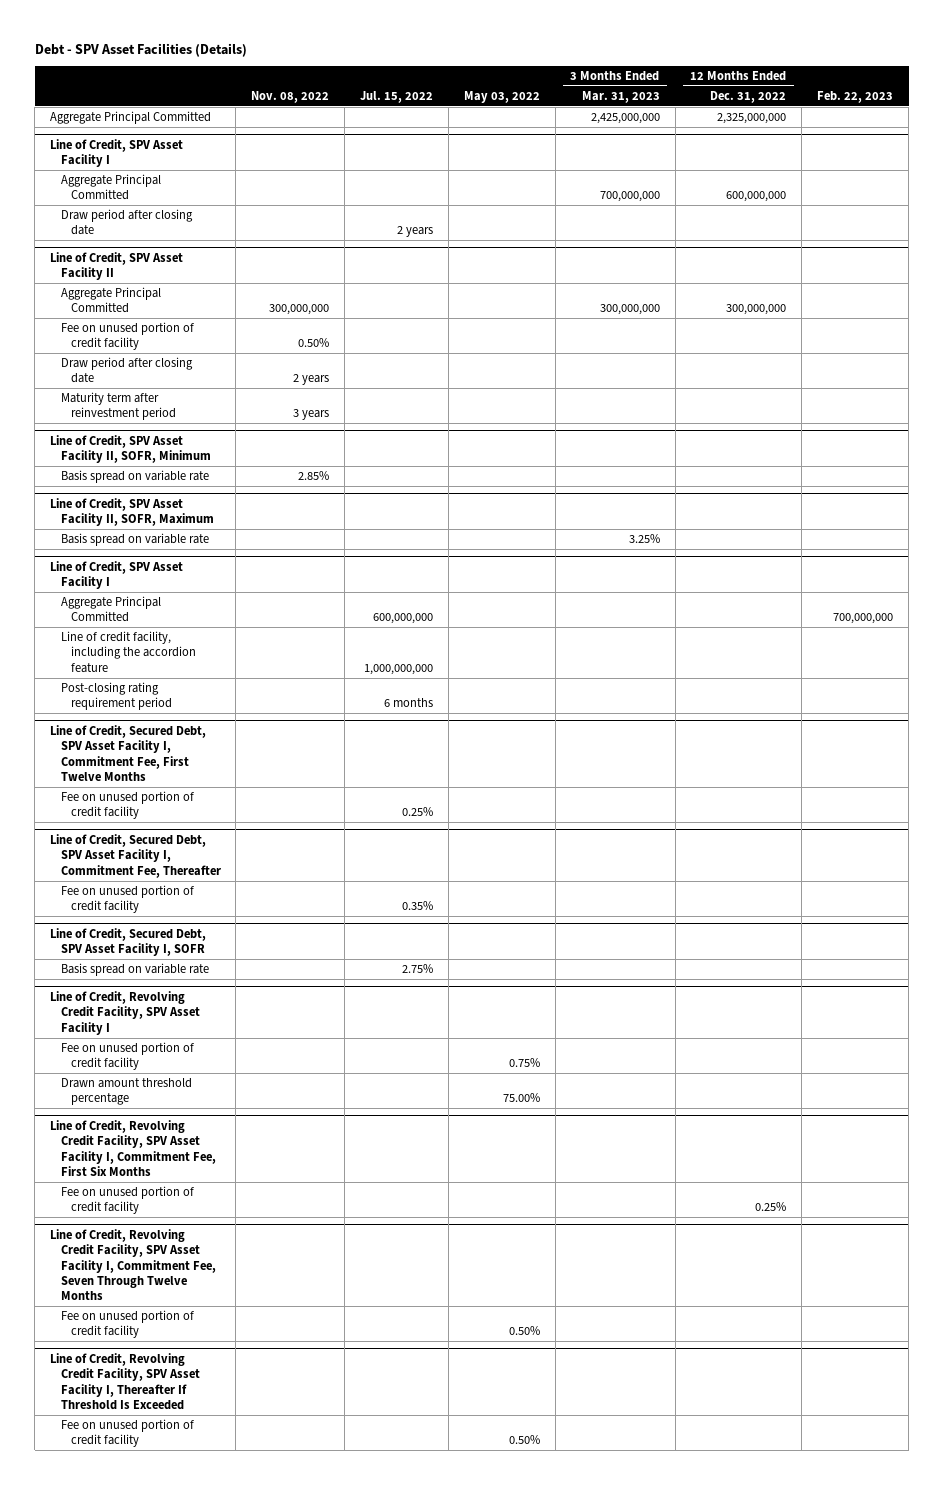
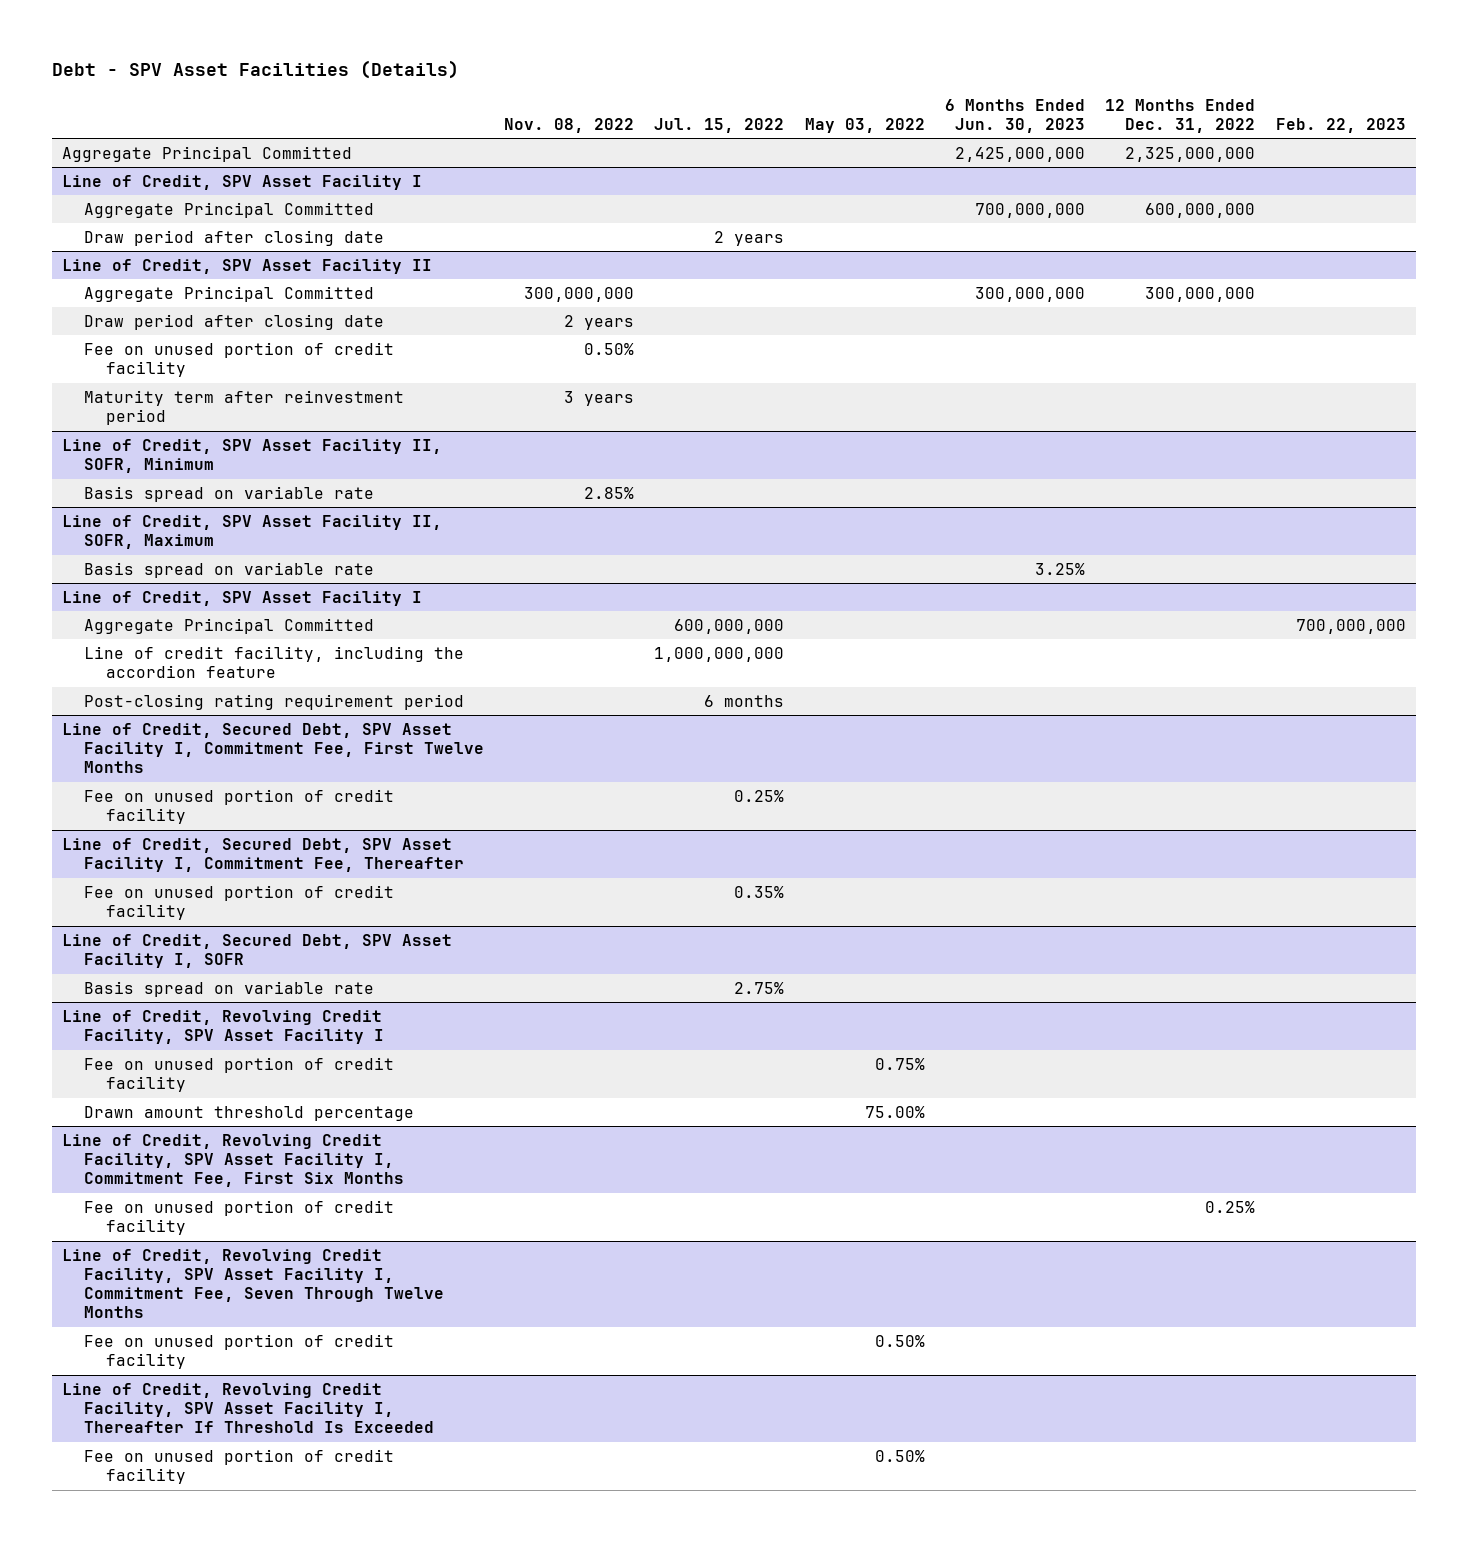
- | Nov. 08, 2022 | Jul. 15, 2022 | May 03, 2022 | 3 Months Ended Mar. 31, 2023 | 12 Months Ended Dec. 31, 2022 | Feb. 22, 2023
+ | Nov. 08, 2022 | Jul. 15, 2022 | May 03, 2022 | 6 Months Ended Jun. 30, 2023 | 12 Months Ended Dec. 31, 2022 | Feb. 22, 2023
@ Line of Credit, SPV Asset Facility II
moved down: Fee on unused portion of credit facility | 0.50% | | | | |

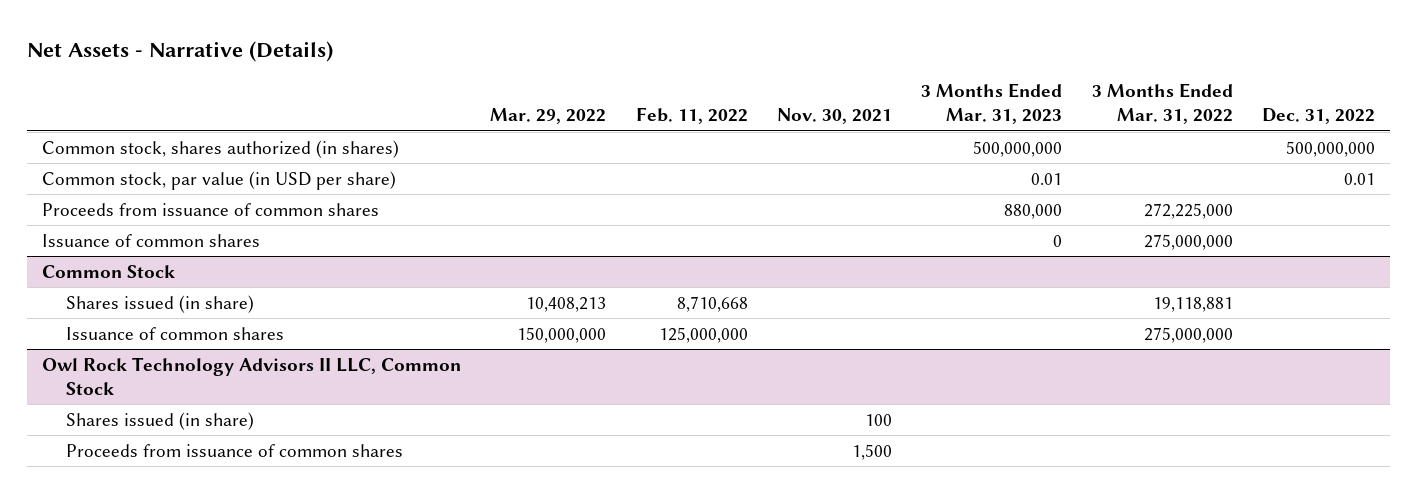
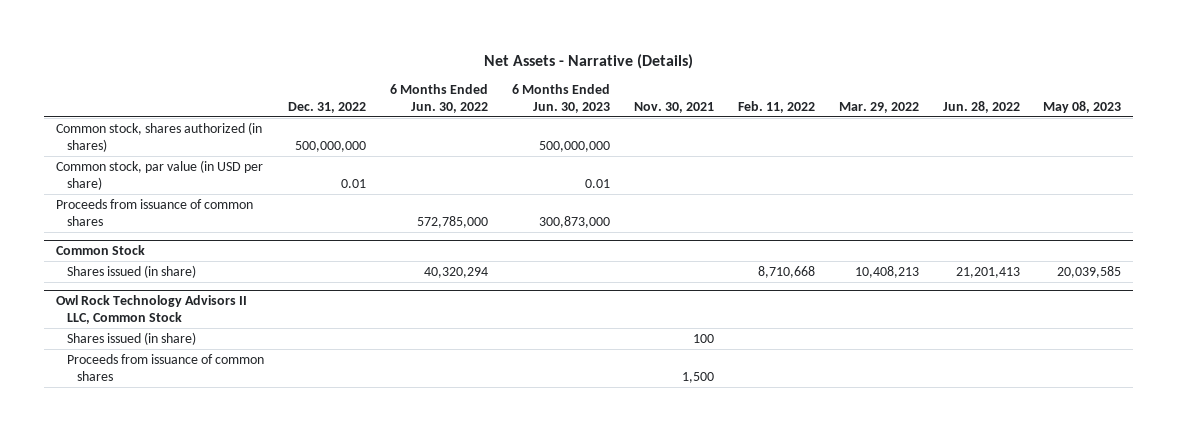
- | Mar. 29, 2022 | Feb. 11, 2022 | Nov. 30, 2021 | 3 Months Ended Mar. 31, 2023 | 3 Months Ended Mar. 31, 2022 | Dec. 31, 2022
+ | Dec. 31, 2022 | 6 Months Ended Jun. 30, 2022 | 6 Months Ended Jun. 30, 2023 | Nov. 30, 2021 | Feb. 11, 2022 | Mar. 29, 2022 | Jun. 28, 2022 | May 08, 2023
- Issuance of common shares | | | | 0 | 275,000,000 |
@ Common Stock
- Issuance of common shares | 150,000,000 | 125,000,000 | | | 275,000,000 |

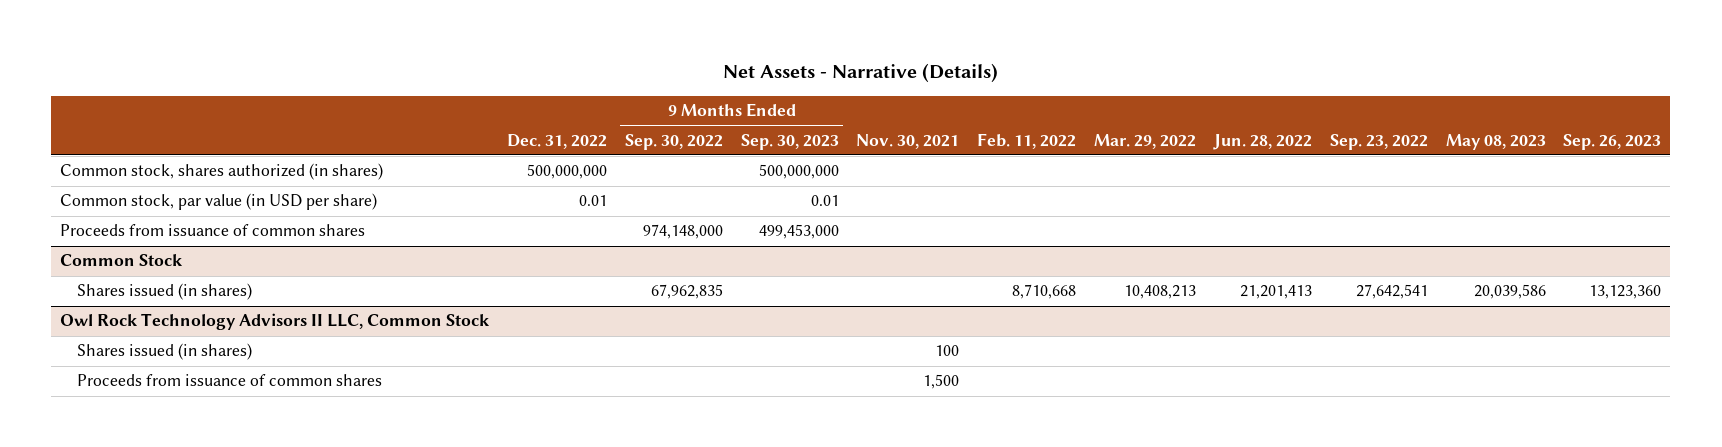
- | Dec. 31, 2022 | 6 Months Ended Jun. 30, 2022 | 6 Months Ended Jun. 30, 2023 | Nov. 30, 2021 | Feb. 11, 2022 | Mar. 29, 2022 | Jun. 28, 2022 | May 08, 2023
+ | Dec. 31, 2022 | 9 Months Ended Sep. 30, 2022 | 9 Months Ended Sep. 30, 2023 | Nov. 30, 2021 | Feb. 11, 2022 | Mar. 29, 2022 | Jun. 28, 2022 | Sep. 23, 2022 | May 08, 2023 | Sep. 26, 2023
@ Common Stock
- Shares issued (in share) | | 40,320,294 | | | 8,710,668 | 10,408,213 | 21,201,413 | 20,039,585
+ Shares issued (in shares) | | 67,962,835 | | | 8,710,668 | 10,408,213 | 21,201,413 | 27,642,541 | 20,039,586 | 13,123,360
@ Owl Rock Technology Advisors II LLC, Common Stock
- Shares issued (in share) | | | | 100 | | | |
+ Shares issued (in shares) | | | | 100 | | | | | |

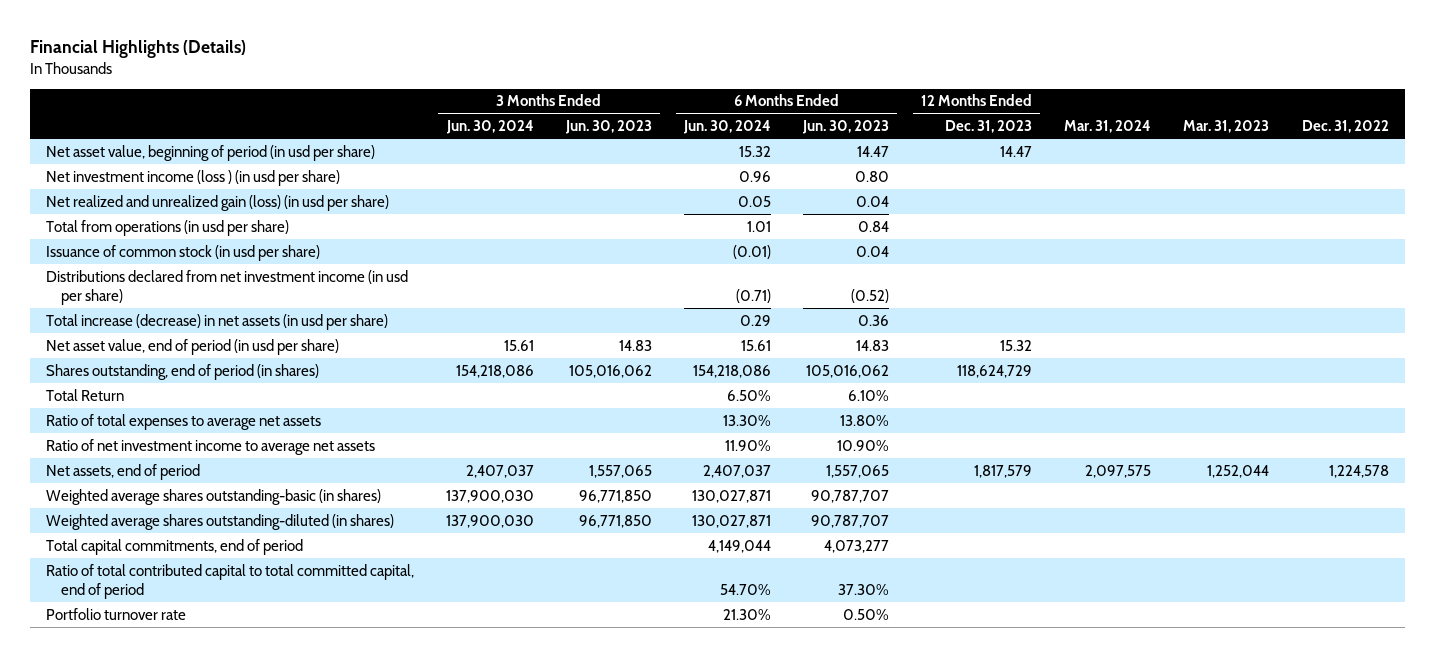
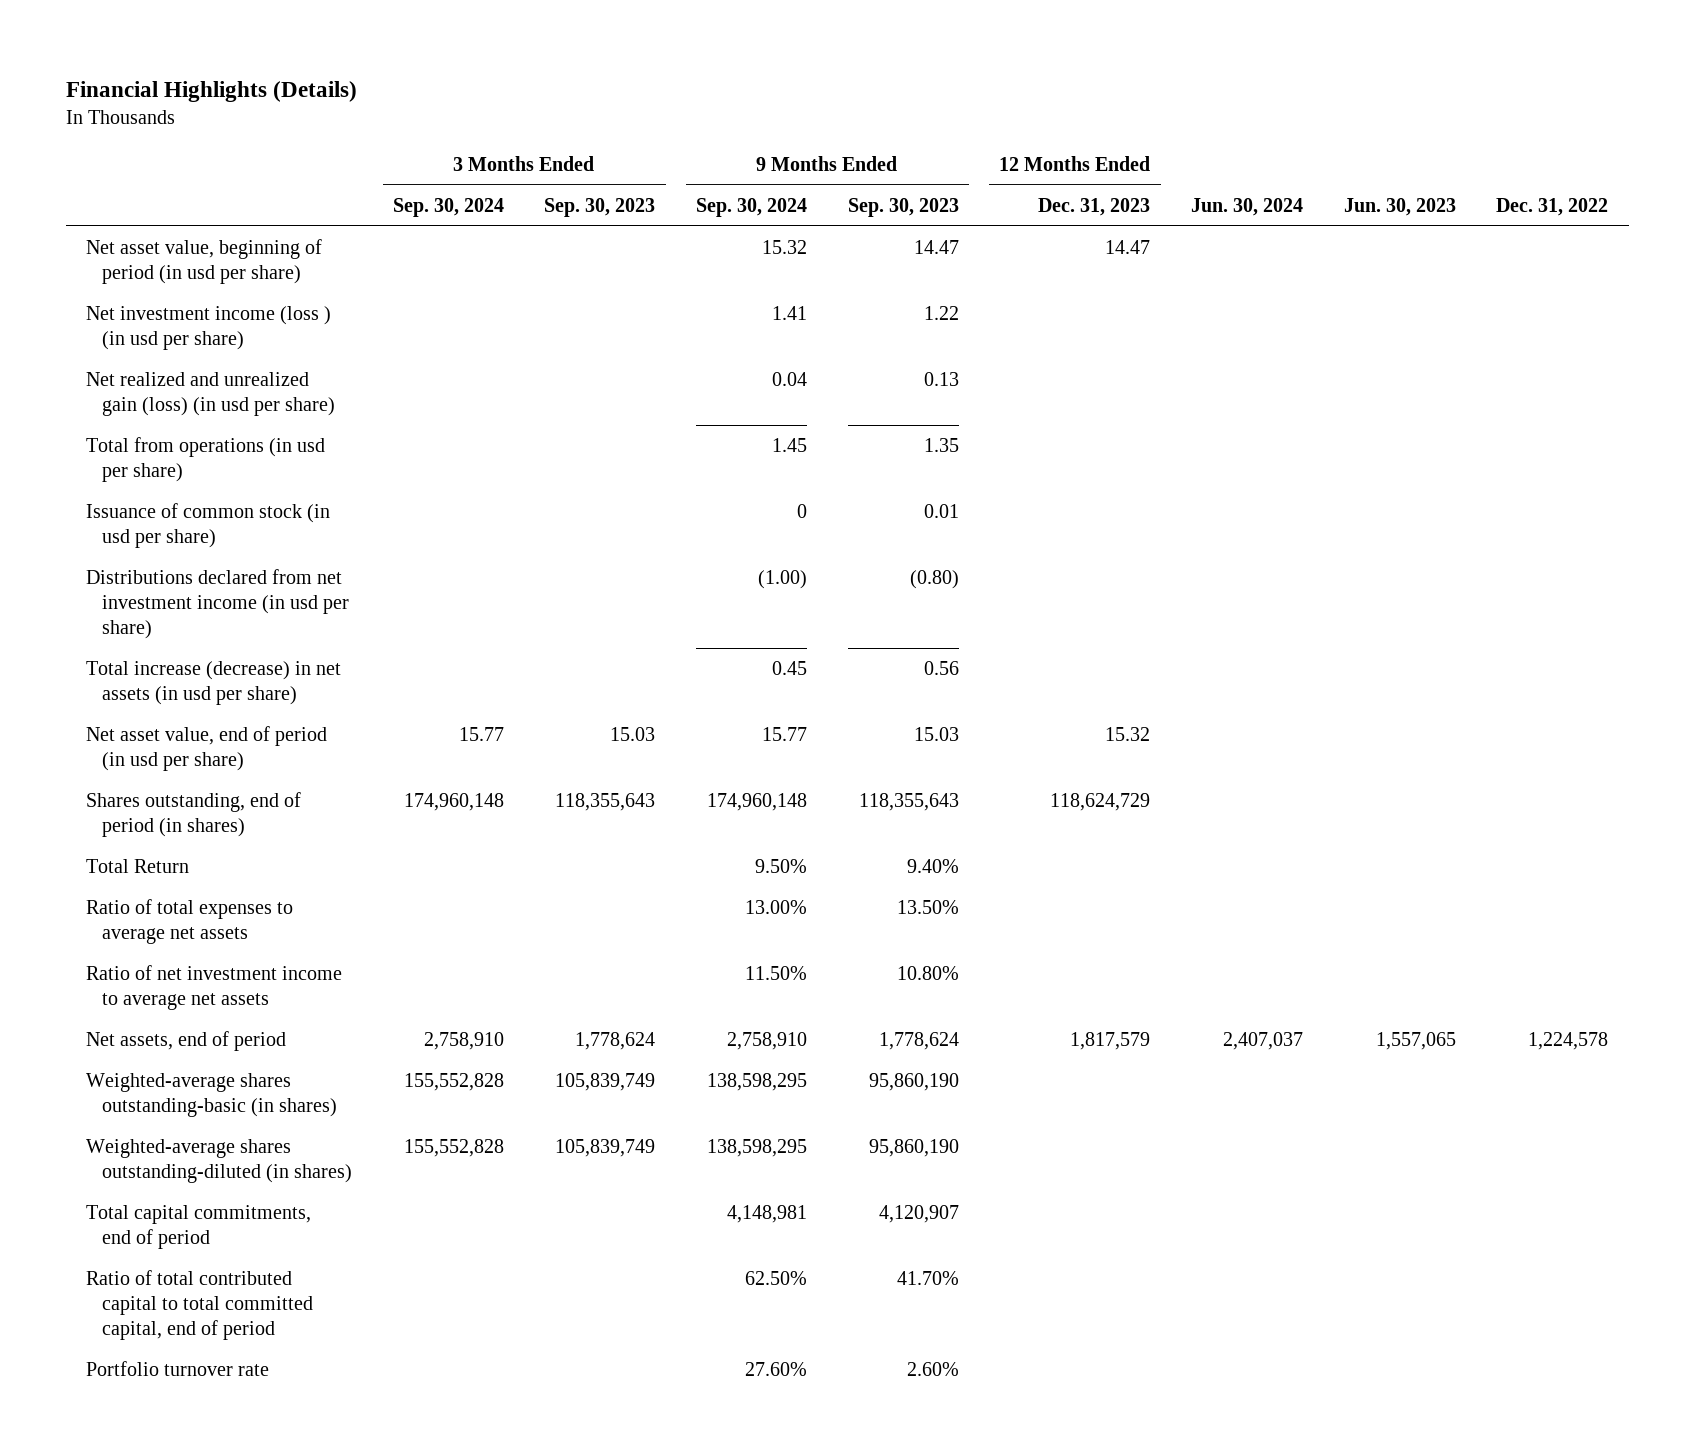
- | 3 Months Ended Jun. 30, 2024 | 3 Months Ended Jun. 30, 2023 | 6 Months Ended Jun. 30, 2024 | 6 Months Ended Jun. 30, 2023 | 12 Months Ended Dec. 31, 2023 | Mar. 31, 2024 | Mar. 31, 2023 | Dec. 31, 2022
+ | 3 Months Ended Sep. 30, 2024 | 3 Months Ended Sep. 30, 2023 | 9 Months Ended Sep. 30, 2024 | 9 Months Ended Sep. 30, 2023 | 12 Months Ended Dec. 31, 2023 | Jun. 30, 2024 | Jun. 30, 2023 | Dec. 31, 2022
- Weighted average shares outstanding-basic (in shares) | 137,900,030 | 96,771,850 | 130,027,871 | 90,787,707 | | | |
- Weighted average shares outstanding-diluted (in shares) | 137,900,030 | 96,771,850 | 130,027,871 | 90,787,707 | | | |
+ Weighted-average shares outstanding-basic (in shares) | 155,552,828 | 105,839,749 | 138,598,295 | 95,860,190 | | | |
+ Weighted-average shares outstanding-diluted (in shares) | 155,552,828 | 105,839,749 | 138,598,295 | 95,860,190 | | | |

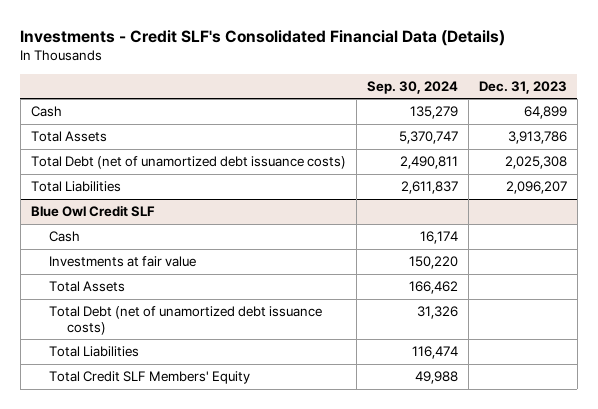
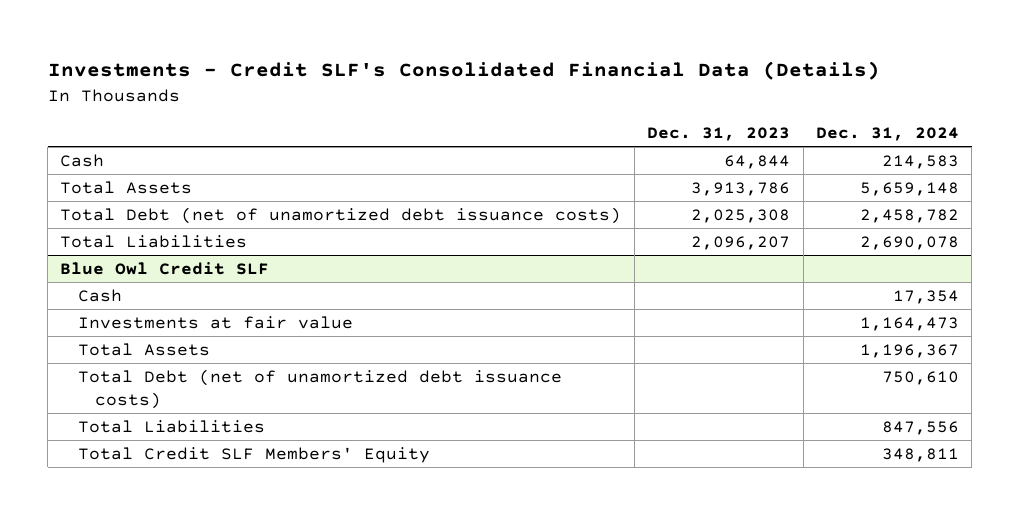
- | Sep. 30, 2024 | Dec. 31, 2023
+ | Dec. 31, 2023 | Dec. 31, 2024
- Cash | 135,279 | 64,899
+ Cash | 64,844 | 214,583

